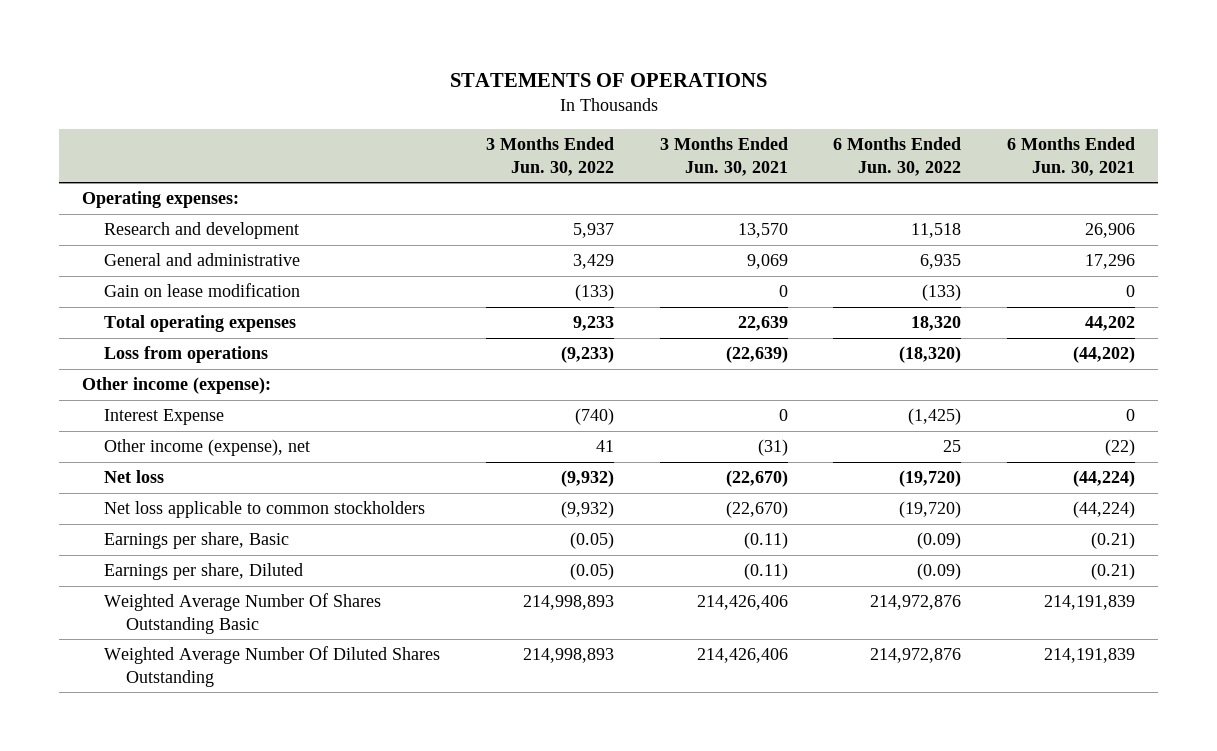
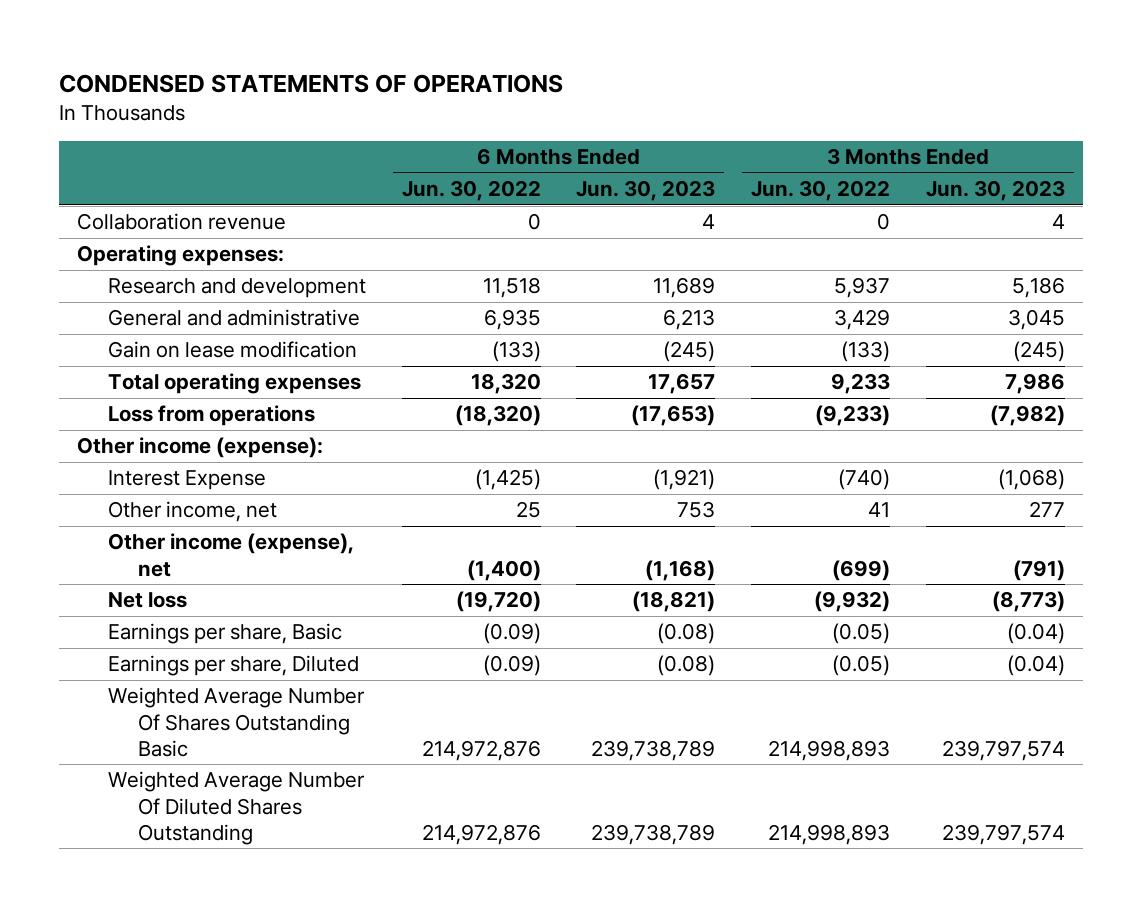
- STATEMENTS OF OPERATIONS
+ CONDENSED STATEMENTS OF OPERATIONS
- | 3 Months Ended Jun. 30, 2022 | 3 Months Ended Jun. 30, 2021 | 6 Months Ended Jun. 30, 2022 | 6 Months Ended Jun. 30, 2021
+ | 6 Months Ended Jun. 30, 2022 | 6 Months Ended Jun. 30, 2023 | 3 Months Ended Jun. 30, 2022 | 3 Months Ended Jun. 30, 2023
+ Collaboration revenue | 0 | 4 | 0 | 4
- Other income (expense), net | 41 | (31) | 25 | (22)
+ Other income, net | 25 | 753 | 41 | 277
+ Other income (expense), net | (1,400) | (1,168) | (699) | (791)
- Net loss applicable to common stockholders | (9,932) | (22,670) | (19,720) | (44,224)

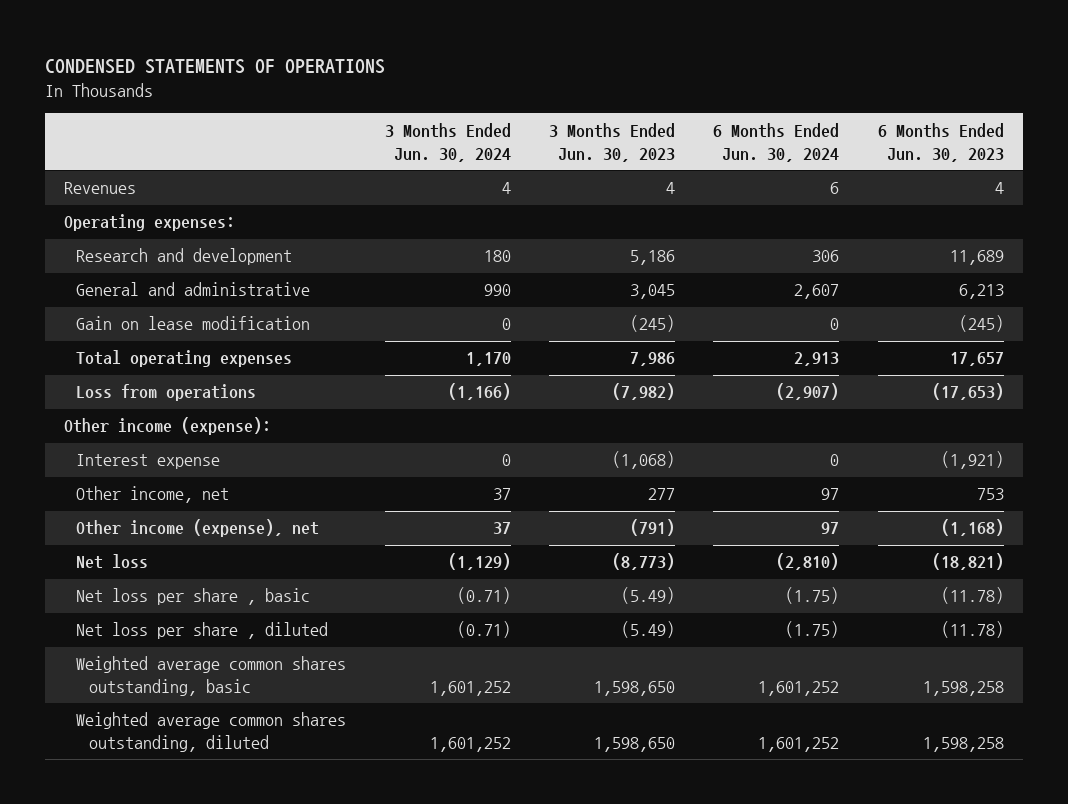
- | 6 Months Ended Jun. 30, 2022 | 6 Months Ended Jun. 30, 2023 | 3 Months Ended Jun. 30, 2022 | 3 Months Ended Jun. 30, 2023
+ | 3 Months Ended Jun. 30, 2024 | 3 Months Ended Jun. 30, 2023 | 6 Months Ended Jun. 30, 2024 | 6 Months Ended Jun. 30, 2023
- Collaboration revenue | 0 | 4 | 0 | 4
+ Revenues | 4 | 4 | 6 | 4
- Interest Expense | (1,425) | (1,921) | (740) | (1,068)
+ Interest expense | 0 | (1,068) | 0 | (1,921)
- Earnings per share, Basic | (0.09) | (0.08) | (0.05) | (0.04)
- Earnings per share, Diluted | (0.09) | (0.08) | (0.05) | (0.04)
- Weighted Average Number Of Shares Outstanding Basic | 214,972,876 | 239,738,789 | 214,998,893 | 239,797,574
- Weighted Average Number Of Diluted Shares Outstanding | 214,972,876 | 239,738,789 | 214,998,893 | 239,797,574
+ Net loss per share , basic | (0.71) | (5.49) | (1.75) | (11.78)
+ Net loss per share , diluted | (0.71) | (5.49) | (1.75) | (11.78)
+ Weighted average common shares outstanding, basic | 1,601,252 | 1,598,650 | 1,601,252 | 1,598,258
+ Weighted average common shares outstanding, diluted | 1,601,252 | 1,598,650 | 1,601,252 | 1,598,258

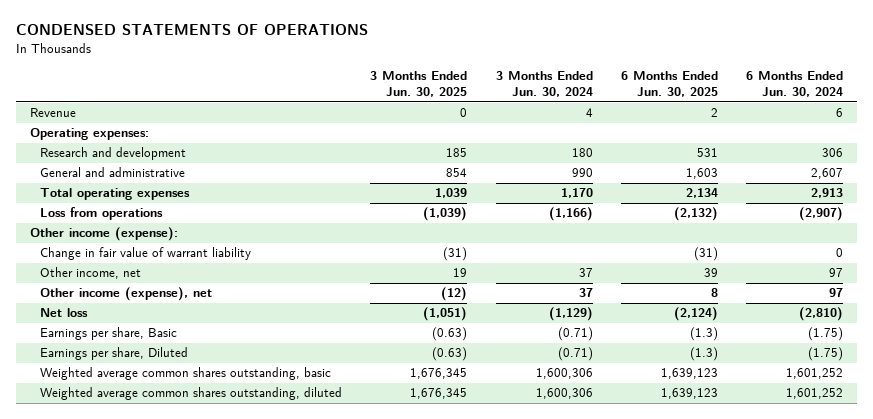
- | 3 Months Ended Jun. 30, 2024 | 3 Months Ended Jun. 30, 2023 | 6 Months Ended Jun. 30, 2024 | 6 Months Ended Jun. 30, 2023
+ | 3 Months Ended Jun. 30, 2025 | 3 Months Ended Jun. 30, 2024 | 6 Months Ended Jun. 30, 2025 | 6 Months Ended Jun. 30, 2024
- Revenues | 4 | 4 | 6 | 4
+ Revenue | 0 | 4 | 2 | 6
- Gain on lease modification | 0 | (245) | 0 | (245)
- Interest expense | 0 | (1,068) | 0 | (1,921)
+ Change in fair value of warrant liability | (31) | | (31) | 0
- Net loss per share , basic | (0.71) | (5.49) | (1.75) | (11.78)
- Net loss per share , diluted | (0.71) | (5.49) | (1.75) | (11.78)
- Weighted average common shares outstanding, basic | 1,601,252 | 1,598,650 | 1,601,252 | 1,598,258
- Weighted average common shares outstanding, diluted | 1,601,252 | 1,598,650 | 1,601,252 | 1,598,258
+ Earnings per share, Basic | (0.63) | (0.71) | (1.3) | (1.75)
+ Earnings per share, Diluted | (0.63) | (0.71) | (1.3) | (1.75)
+ Weighted average common shares outstanding, basic | 1,676,345 | 1,600,306 | 1,639,123 | 1,601,252
+ Weighted average common shares outstanding, diluted | 1,676,345 | 1,600,306 | 1,639,123 | 1,601,252

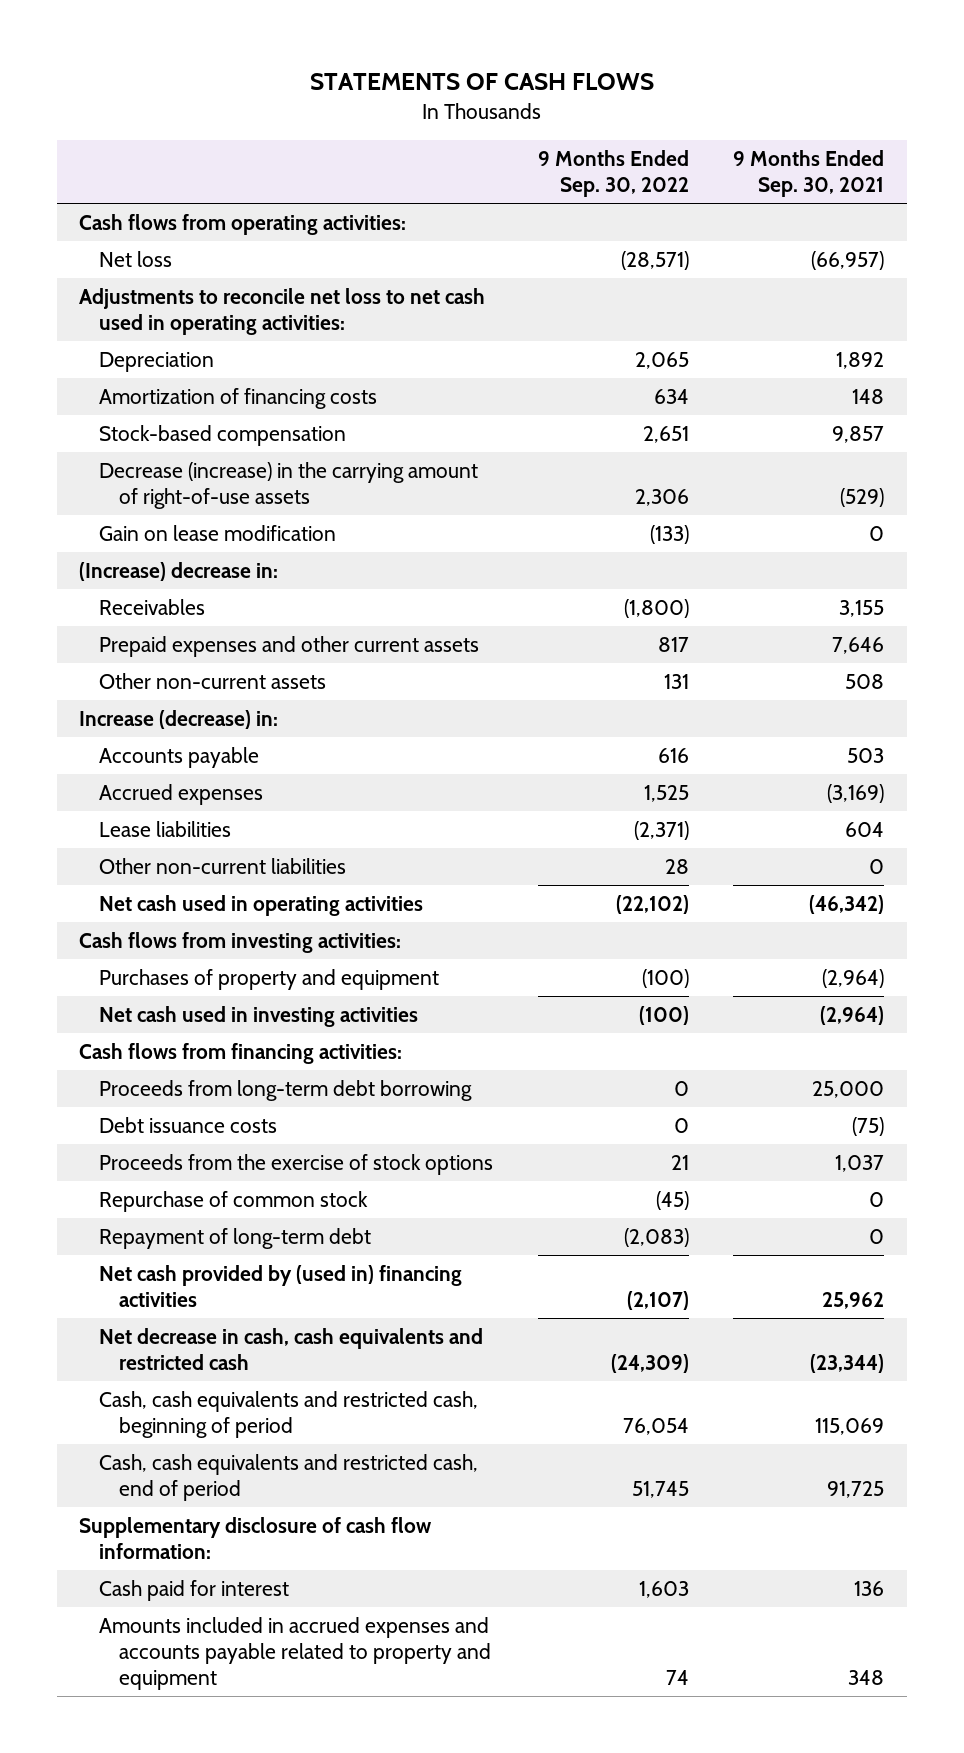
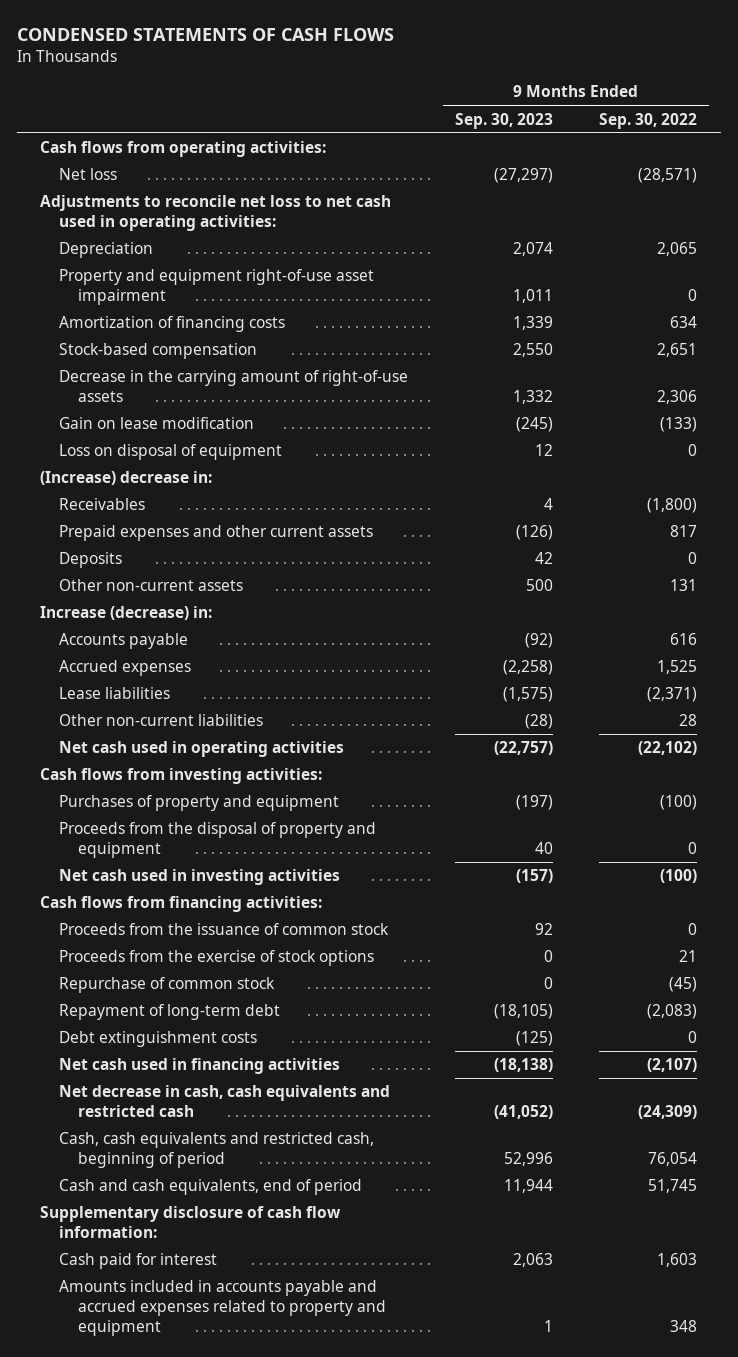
- STATEMENTS OF CASH FLOWS
+ CONDENSED STATEMENTS OF CASH FLOWS
- | 9 Months Ended Sep. 30, 2022 | 9 Months Ended Sep. 30, 2021
+ | 9 Months Ended Sep. 30, 2023 | 9 Months Ended Sep. 30, 2022
+ Property and equipment right-of-use asset impairment | 1,011 | 0
- Decrease (increase) in the carrying amount of right-of-use assets | 2,306 | (529)
+ Decrease in the carrying amount of right-of-use assets | 1,332 | 2,306
+ Loss on disposal of equipment | 12 | 0
+ Deposits | 42 | 0
+ Proceeds from the disposal of property and equipment | 40 | 0
- Proceeds from long-term debt borrowing | 0 | 25,000
- Debt issuance costs | 0 | (75)
+ Proceeds from the issuance of common stock | 92 | 0
- Net cash provided by (used in) financing activities | (2,107) | 25,962
+ Debt extinguishment costs | (125) | 0
+ Net cash used in financing activities | (18,138) | (2,107)
- Cash, cash equivalents and restricted cash, end of period | 51,745 | 91,725
+ Cash and cash equivalents, end of period | 11,944 | 51,745
- Amounts included in accrued expenses and accounts payable related to property and equipment | 74 | 348
+ Amounts included in accounts payable and accrued expenses related to property and equipment | 1 | 348

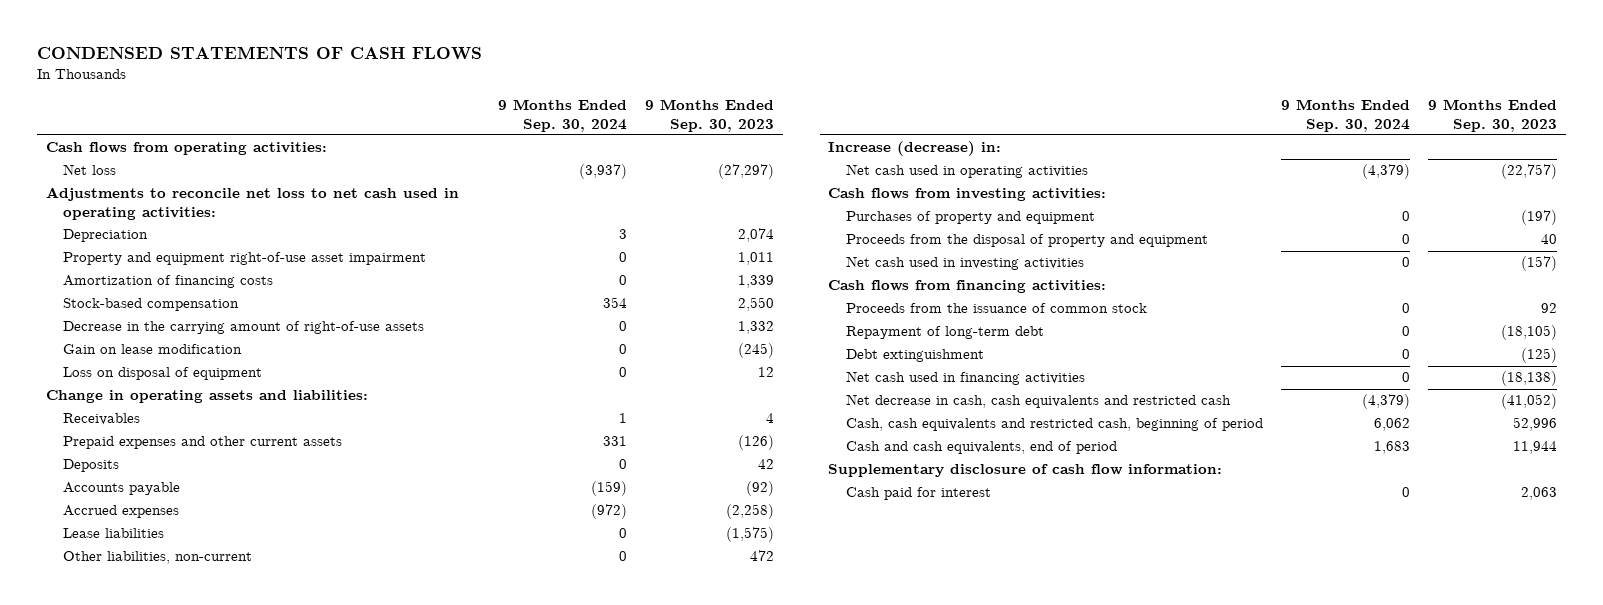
- | 9 Months Ended Sep. 30, 2023 | 9 Months Ended Sep. 30, 2022
+ | 9 Months Ended Sep. 30, 2024 | 9 Months Ended Sep. 30, 2023
- (Increase) decrease in:
+ Change in operating assets and liabilities:
- Other non-current assets | 500 | 131
- Other non-current liabilities | (28) | 28
+ Other liabilities, non-current | 0 | 472
moved down: Increase (decrease) in:
- Proceeds from the exercise of stock options | 0 | 21
- Repurchase of common stock | 0 | (45)
- Debt extinguishment costs | (125) | 0
+ Debt extinguishment | 0 | (125)
- Amounts included in accounts payable and accrued expenses related to property and equipment | 1 | 348

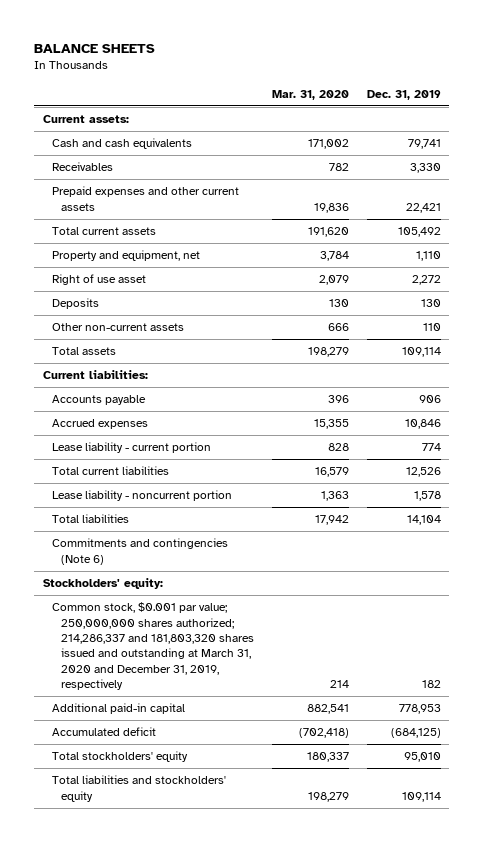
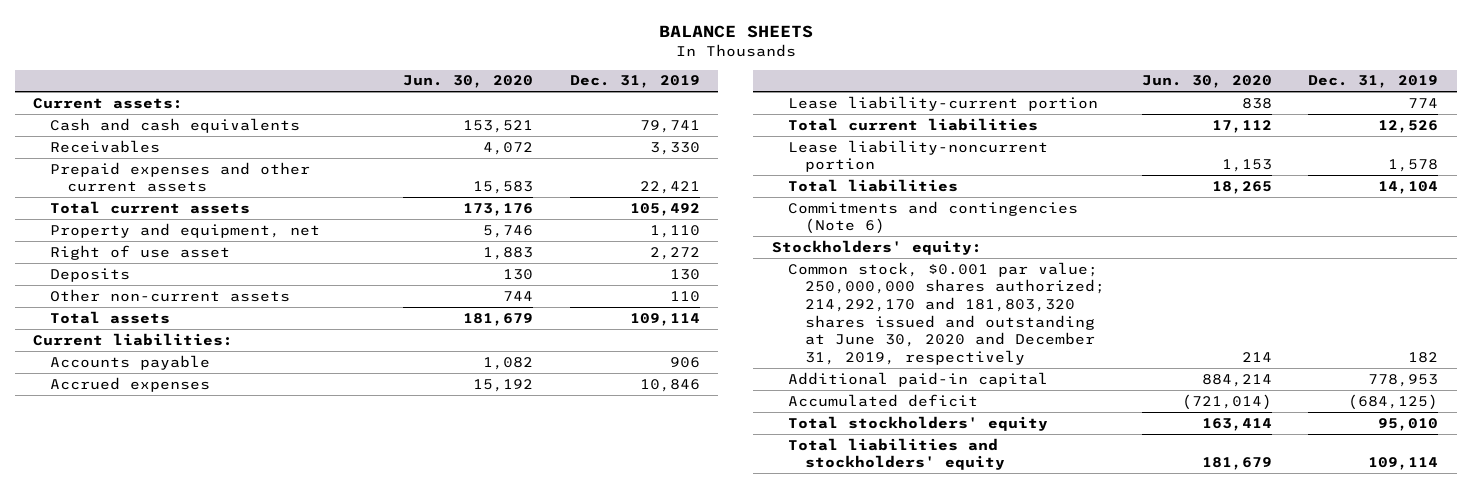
- | Mar. 31, 2020 | Dec. 31, 2019
+ | Jun. 30, 2020 | Dec. 31, 2019
- Lease liability - current portion | 828 | 774
+ Lease liability-current portion | 838 | 774
- Lease liability - noncurrent portion | 1,363 | 1,578
+ Lease liability-noncurrent portion | 1,153 | 1,578
- Common stock, $0.001 par value; 250,000,000 shares authorized; 214,286,337 and 181,803,320 shares issued and outstanding at March 31, 2020 and December 31, 2019, respectively | 214 | 182
+ Common stock, $0.001 par value; 250,000,000 shares authorized; 214,292,170 and 181,803,320 shares issued and outstanding at June 30, 2020 and December 31, 2019, respectively | 214 | 182

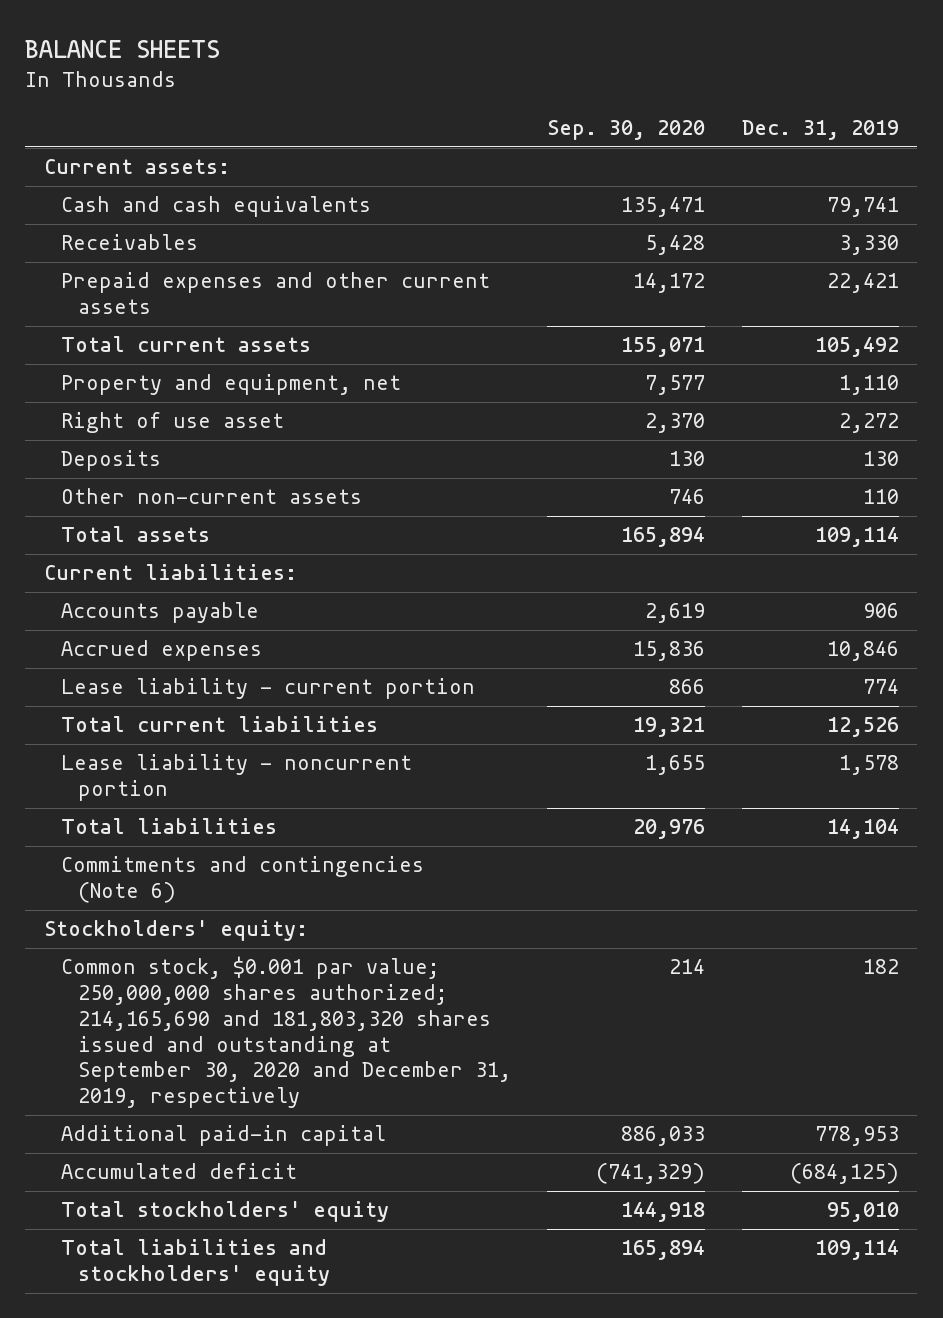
- | Jun. 30, 2020 | Dec. 31, 2019
+ | Sep. 30, 2020 | Dec. 31, 2019
- Lease liability-current portion | 838 | 774
+ Lease liability - current portion | 866 | 774
- Lease liability-noncurrent portion | 1,153 | 1,578
+ Lease liability - noncurrent portion | 1,655 | 1,578
- Common stock, $0.001 par value; 250,000,000 shares authorized; 214,292,170 and 181,803,320 shares issued and outstanding at June 30, 2020 and December 31, 2019, respectively | 214 | 182
+ Common stock, $0.001 par value; 250,000,000 shares authorized; 214,165,690 and 181,803,320 shares issued and outstanding at September 30, 2020 and December 31, 2019, respectively | 214 | 182

